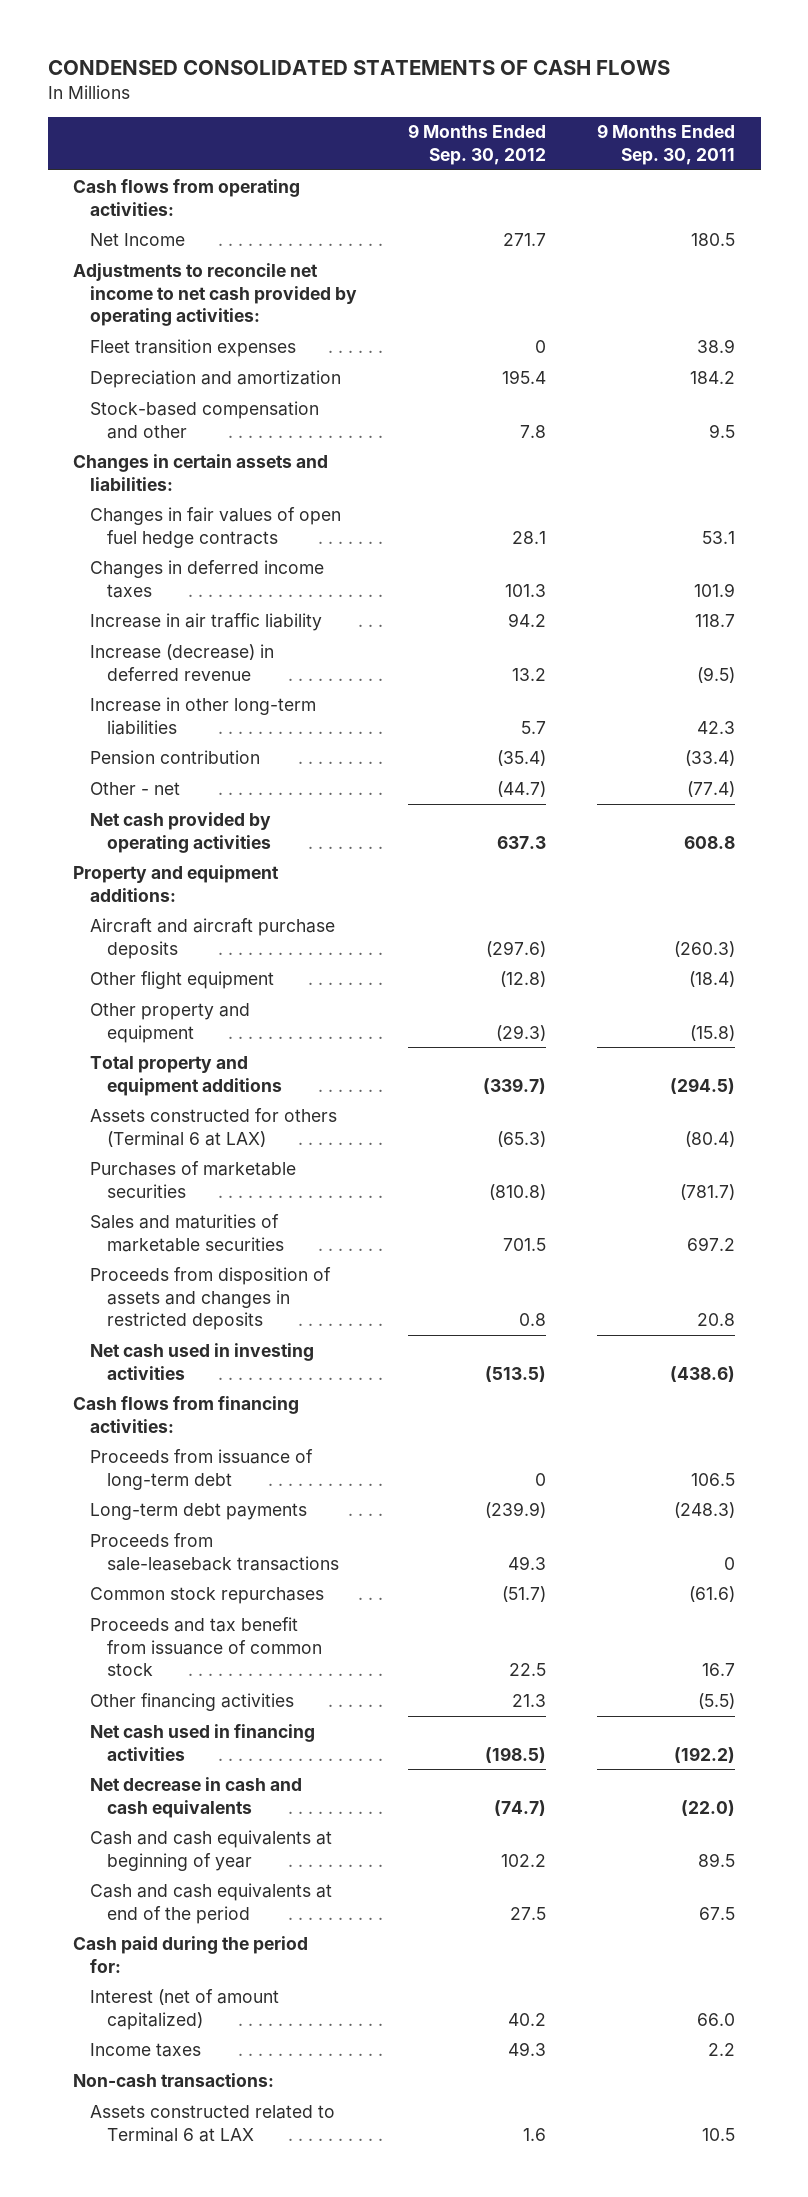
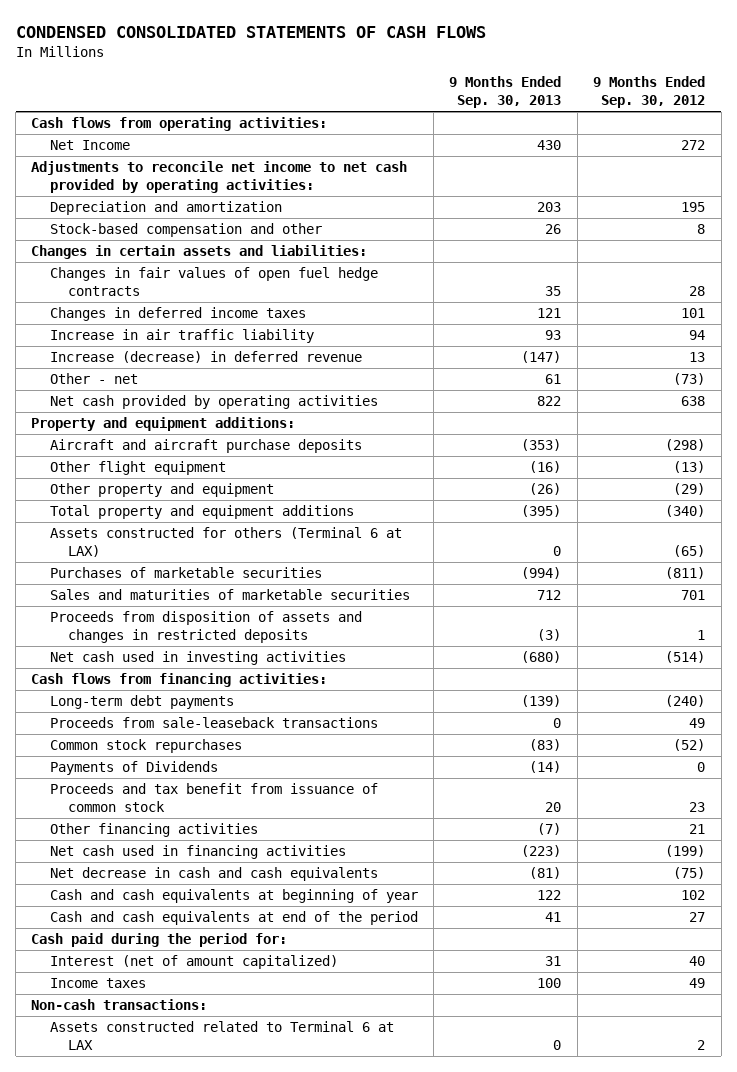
- | 9 Months Ended Sep. 30, 2012 | 9 Months Ended Sep. 30, 2011
+ | 9 Months Ended Sep. 30, 2013 | 9 Months Ended Sep. 30, 2012
- Net Income | 271.7 | 180.5
+ Net Income | 430 | 272
- Fleet transition expenses | 0 | 38.9
- Depreciation and amortization | 195.4 | 184.2
- Stock-based compensation and other | 7.8 | 9.5
+ Depreciation and amortization | 203 | 195
+ Stock-based compensation and other | 26 | 8
- Changes in fair values of open fuel hedge contracts | 28.1 | 53.1
- Changes in deferred income taxes | 101.3 | 101.9
- Increase in air traffic liability | 94.2 | 118.7
- Increase (decrease) in deferred revenue | 13.2 | (9.5)
- Increase in other long-term liabilities | 5.7 | 42.3
- Pension contribution | (35.4) | (33.4)
- Other - net | (44.7) | (77.4)
- Net cash provided by operating activities | 637.3 | 608.8
+ Changes in fair values of open fuel hedge contracts | 35 | 28
+ Changes in deferred income taxes | 121 | 101
+ Increase in air traffic liability | 93 | 94
+ Increase (decrease) in deferred revenue | (147) | 13
+ Other - net | 61 | (73)
+ Net cash provided by operating activities | 822 | 638
- Aircraft and aircraft purchase deposits | (297.6) | (260.3)
- Other flight equipment | (12.8) | (18.4)
- Other property and equipment | (29.3) | (15.8)
- Total property and equipment additions | (339.7) | (294.5)
- Assets constructed for others (Terminal 6 at LAX) | (65.3) | (80.4)
- Purchases of marketable securities | (810.8) | (781.7)
- Sales and maturities of marketable securities | 701.5 | 697.2
- Proceeds from disposition of assets and changes in restricted deposits | 0.8 | 20.8
- Net cash used in investing activities | (513.5) | (438.6)
+ Aircraft and aircraft purchase deposits | (353) | (298)
+ Other flight equipment | (16) | (13)
+ Other property and equipment | (26) | (29)
+ Total property and equipment additions | (395) | (340)
+ Assets constructed for others (Terminal 6 at LAX) | 0 | (65)
+ Purchases of marketable securities | (994) | (811)
+ Sales and maturities of marketable securities | 712 | 701
+ Proceeds from disposition of assets and changes in restricted deposits | (3) | 1
+ Net cash used in investing activities | (680) | (514)
- Proceeds from issuance of long-term debt | 0 | 106.5
- Long-term debt payments | (239.9) | (248.3)
- Proceeds from sale-leaseback transactions | 49.3 | 0
- Common stock repurchases | (51.7) | (61.6)
- Proceeds and tax benefit from issuance of common stock | 22.5 | 16.7
- Other financing activities | 21.3 | (5.5)
- Net cash used in financing activities | (198.5) | (192.2)
- Net decrease in cash and cash equivalents | (74.7) | (22.0)
- Cash and cash equivalents at beginning of year | 102.2 | 89.5
- Cash and cash equivalents at end of the period | 27.5 | 67.5
+ Long-term debt payments | (139) | (240)
+ Proceeds from sale-leaseback transactions | 0 | 49
+ Common stock repurchases | (83) | (52)
+ Payments of Dividends | (14) | 0
+ Proceeds and tax benefit from issuance of common stock | 20 | 23
+ Other financing activities | (7) | 21
+ Net cash used in financing activities | (223) | (199)
+ Net decrease in cash and cash equivalents | (81) | (75)
+ Cash and cash equivalents at beginning of year | 122 | 102
+ Cash and cash equivalents at end of the period | 41 | 27
- Interest (net of amount capitalized) | 40.2 | 66.0
- Income taxes | 49.3 | 2.2
+ Interest (net of amount capitalized) | 31 | 40
+ Income taxes | 100 | 49
- Assets constructed related to Terminal 6 at LAX | 1.6 | 10.5
+ Assets constructed related to Terminal 6 at LAX | 0 | 2

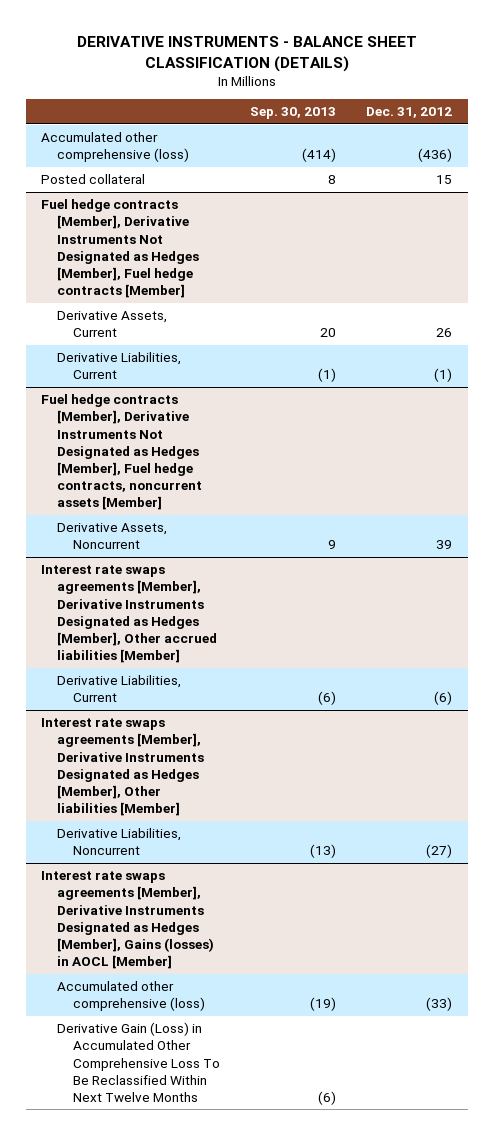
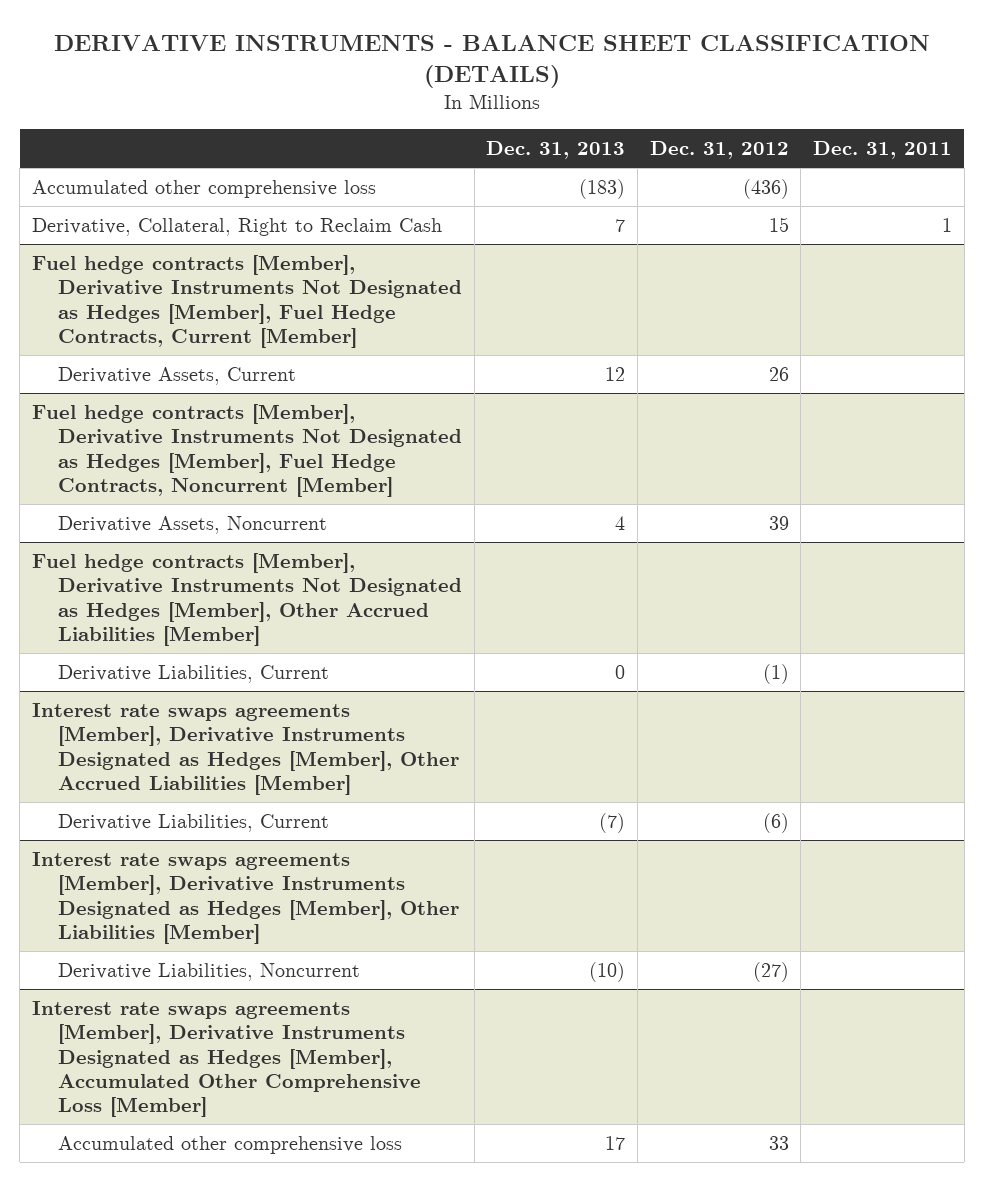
- | Sep. 30, 2013 | Dec. 31, 2012
+ | Dec. 31, 2013 | Dec. 31, 2012 | Dec. 31, 2011
- Accumulated other comprehensive (loss) | (414) | (436)
- Posted collateral | 8 | 15
- Fuel hedge contracts [Member], Derivative Instruments Not Designated as Hedges [Member], Fuel hedge contracts [Member]
+ Accumulated other comprehensive loss | (183) | (436) |
+ Derivative, Collateral, Right to Reclaim Cash | 7 | 15 | 1
+ Fuel hedge contracts [Member], Derivative Instruments Not Designated as Hedges [Member], Fuel Hedge Contracts, Current [Member]
- Derivative Liabilities, Current | (1) | (1)
- Fuel hedge contracts [Member], Derivative Instruments Not Designated as Hedges [Member], Fuel hedge contracts, noncurrent assets [Member]
+ Fuel hedge contracts [Member], Derivative Instruments Not Designated as Hedges [Member], Fuel Hedge Contracts, Noncurrent [Member]
- Interest rate swaps agreements [Member], Derivative Instruments Designated as Hedges [Member], Other accrued liabilities [Member]
+ Fuel hedge contracts [Member], Derivative Instruments Not Designated as Hedges [Member], Other Accrued Liabilities [Member]
+ Derivative Liabilities, Current | 0 | (1) |
+ Interest rate swaps agreements [Member], Derivative Instruments Designated as Hedges [Member], Other Accrued Liabilities [Member]
- Interest rate swaps agreements [Member], Derivative Instruments Designated as Hedges [Member], Other liabilities [Member]
+ Interest rate swaps agreements [Member], Derivative Instruments Designated as Hedges [Member], Other Liabilities [Member]
- Interest rate swaps agreements [Member], Derivative Instruments Designated as Hedges [Member], Gains (losses) in AOCL [Member]
- Accumulated other comprehensive (loss) | (19) | (33)
- Derivative Gain (Loss) in Accumulated Other Comprehensive Loss To Be Reclassified Within Next Twelve Months | (6) |
+ Interest rate swaps agreements [Member], Derivative Instruments Designated as Hedges [Member], Accumulated Other Comprehensive Loss [Member]
+ Accumulated other comprehensive loss | 17 | 33 |

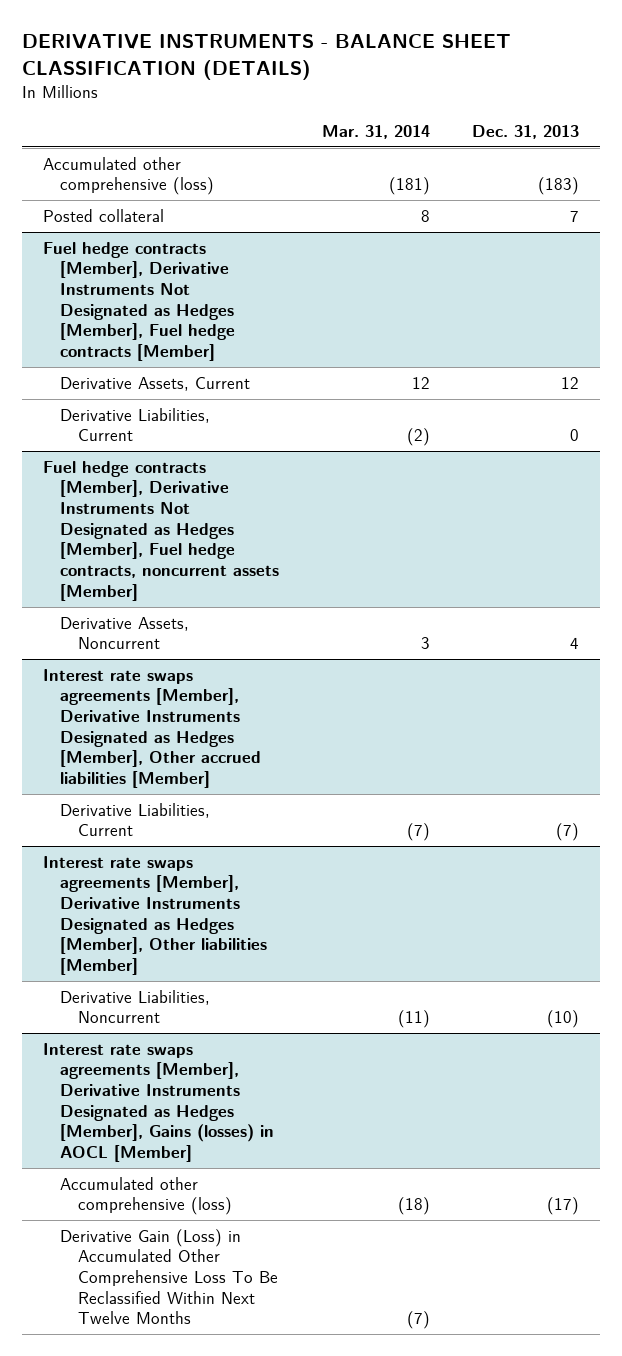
- | Dec. 31, 2013 | Dec. 31, 2012 | Dec. 31, 2011
+ | Mar. 31, 2014 | Dec. 31, 2013
- Accumulated other comprehensive loss | (183) | (436) |
- Derivative, Collateral, Right to Reclaim Cash | 7 | 15 | 1
- Fuel hedge contracts [Member], Derivative Instruments Not Designated as Hedges [Member], Fuel Hedge Contracts, Current [Member]
+ Accumulated other comprehensive (loss) | (181) | (183)
+ Posted collateral | 8 | 7
+ Fuel hedge contracts [Member], Derivative Instruments Not Designated as Hedges [Member], Fuel hedge contracts [Member]
- Fuel hedge contracts [Member], Derivative Instruments Not Designated as Hedges [Member], Fuel Hedge Contracts, Noncurrent [Member]
- Derivative Assets, Noncurrent | 4 | 39 |
- Fuel hedge contracts [Member], Derivative Instruments Not Designated as Hedges [Member], Other Accrued Liabilities [Member]
- Interest rate swaps agreements [Member], Derivative Instruments Designated as Hedges [Member], Other Accrued Liabilities [Member]
+ Fuel hedge contracts [Member], Derivative Instruments Not Designated as Hedges [Member], Fuel hedge contracts, noncurrent assets [Member]
+ Derivative Assets, Noncurrent | 3 | 4
+ Interest rate swaps agreements [Member], Derivative Instruments Designated as Hedges [Member], Other accrued liabilities [Member]
- Interest rate swaps agreements [Member], Derivative Instruments Designated as Hedges [Member], Other Liabilities [Member]
+ Interest rate swaps agreements [Member], Derivative Instruments Designated as Hedges [Member], Other liabilities [Member]
- Interest rate swaps agreements [Member], Derivative Instruments Designated as Hedges [Member], Accumulated Other Comprehensive Loss [Member]
- Accumulated other comprehensive loss | 17 | 33 |
+ Interest rate swaps agreements [Member], Derivative Instruments Designated as Hedges [Member], Gains (losses) in AOCL [Member]
+ Accumulated other comprehensive (loss) | (18) | (17)
+ Derivative Gain (Loss) in Accumulated Other Comprehensive Loss To Be Reclassified Within Next Twelve Months | (7) |

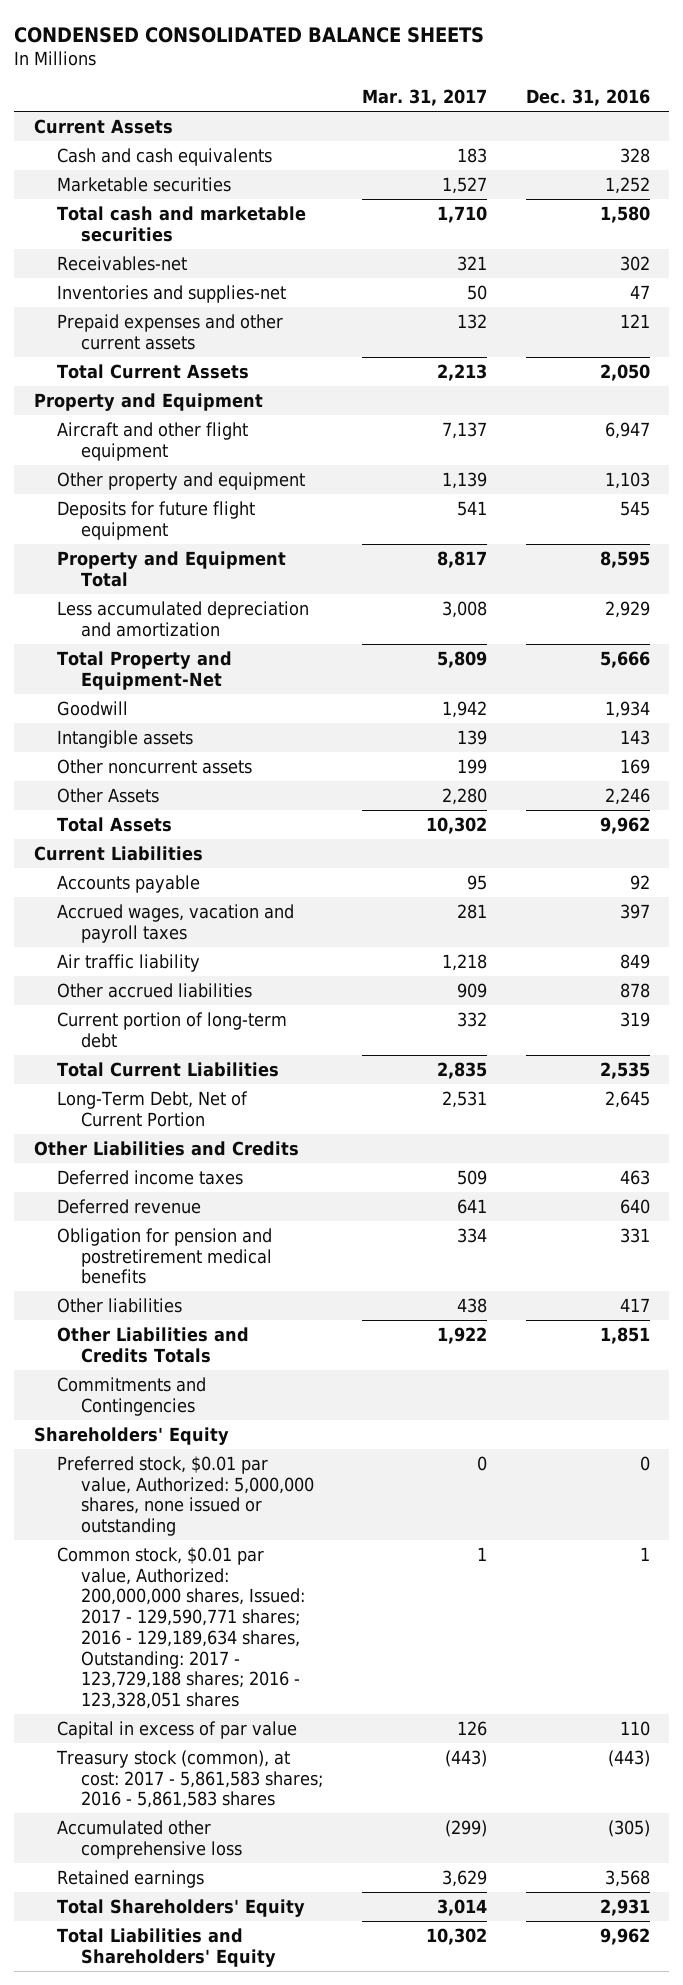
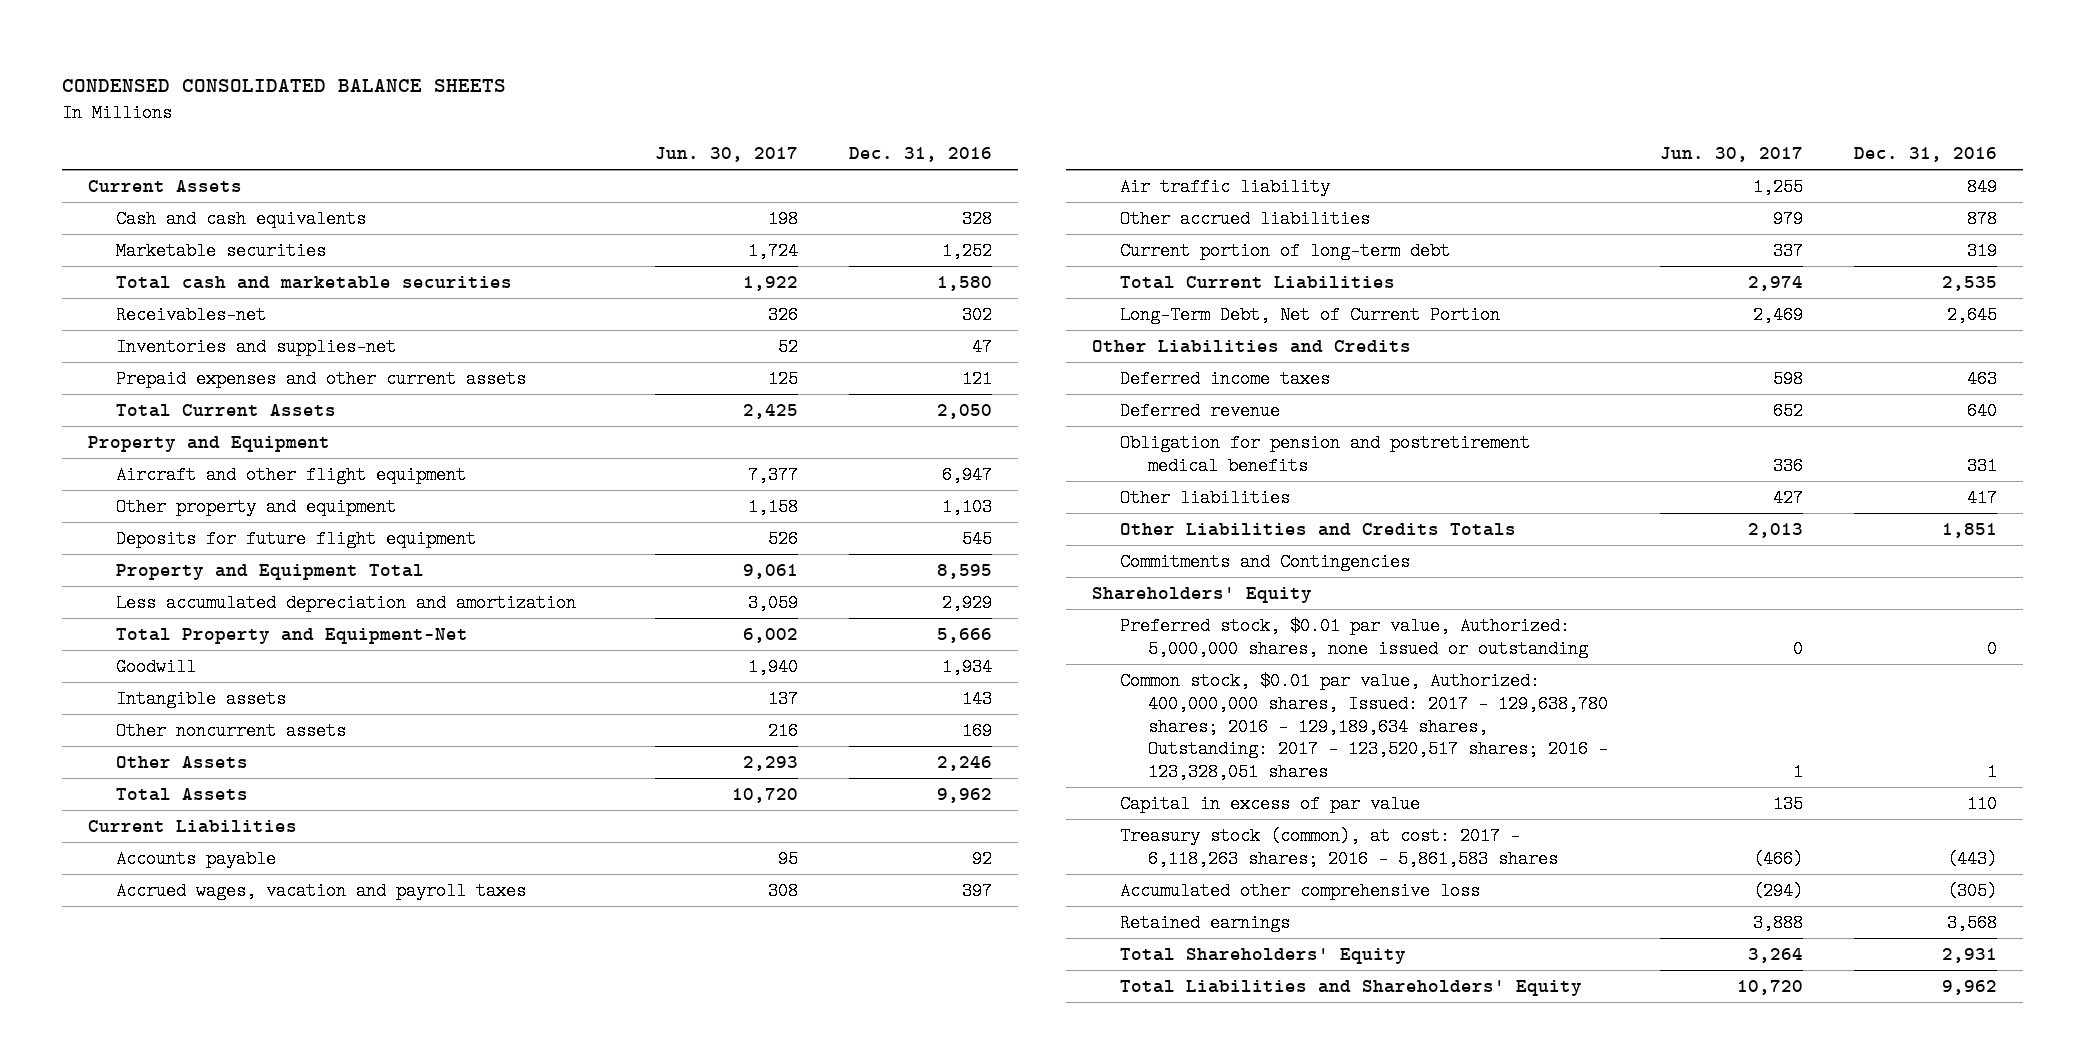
- | Mar. 31, 2017 | Dec. 31, 2016
+ | Jun. 30, 2017 | Dec. 31, 2016
- Common stock, $0.01 par value, Authorized: 200,000,000 shares, Issued: 2017 - 129,590,771 shares; 2016 - 129,189,634 shares, Outstanding: 2017 - 123,729,188 shares; 2016 - 123,328,051 shares | 1 | 1
+ Common stock, $0.01 par value, Authorized: 400,000,000 shares, Issued: 2017 - 129,638,780 shares; 2016 - 129,189,634 shares, Outstanding: 2017 - 123,520,517 shares; 2016 - 123,328,051 shares | 1 | 1
- Treasury stock (common), at cost: 2017 - 5,861,583 shares; 2016 - 5,861,583 shares | (443) | (443)
+ Treasury stock (common), at cost: 2017 - 6,118,263 shares; 2016 - 5,861,583 shares | (466) | (443)

